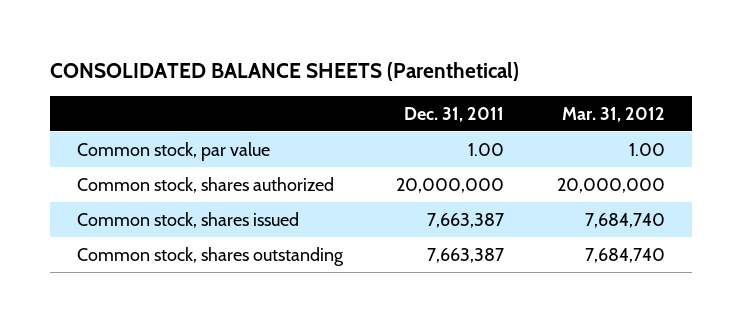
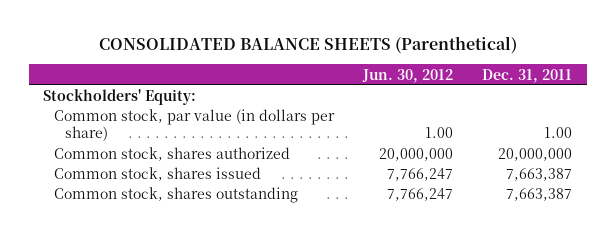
- | Dec. 31, 2011 | Mar. 31, 2012
+ | Jun. 30, 2012 | Dec. 31, 2011
- Common stock, par value | 1.00 | 1.00
+ Stockholders' Equity:
+ Common stock, par value (in dollars per share) | 1.00 | 1.00

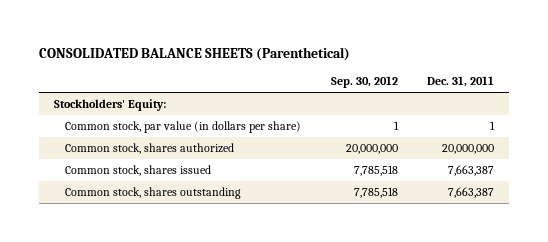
- | Jun. 30, 2012 | Dec. 31, 2011
+ | Sep. 30, 2012 | Dec. 31, 2011
- Common stock, par value (in dollars per share) | 1.00 | 1.00
+ Common stock, par value (in dollars per share) | 1 | 1

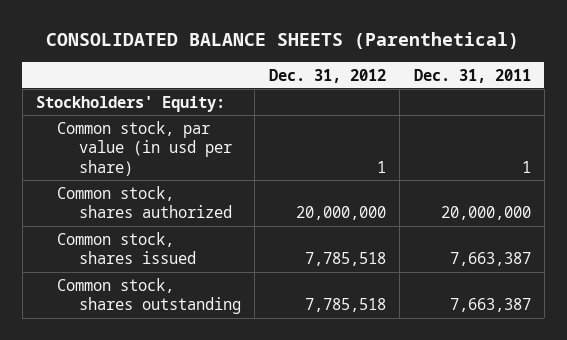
- | Sep. 30, 2012 | Dec. 31, 2011
+ | Dec. 31, 2012 | Dec. 31, 2011
- Common stock, par value (in dollars per share) | 1 | 1
+ Common stock, par value (in usd per share) | 1 | 1

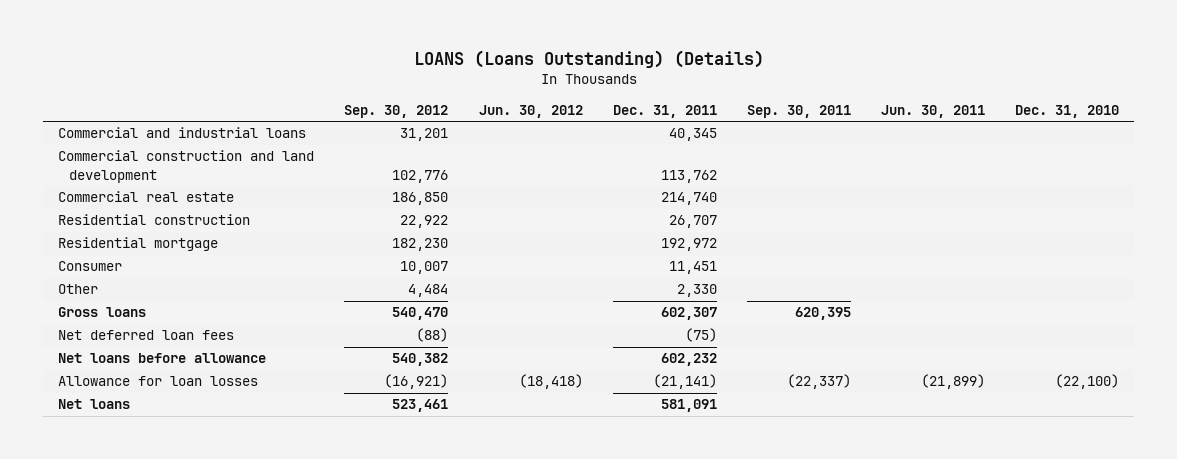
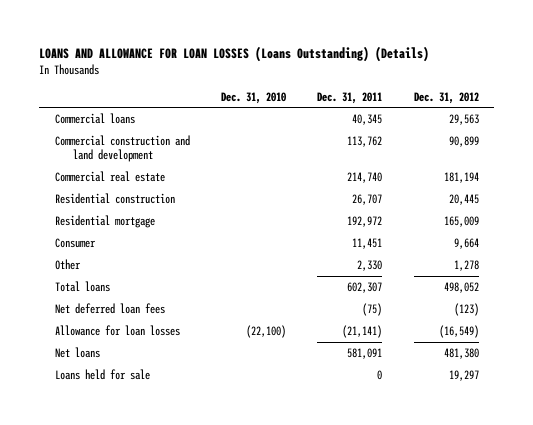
- LOANS (Loans Outstanding) (Details)
+ LOANS AND ALLOWANCE FOR LOAN LOSSES (Loans Outstanding) (Details)
- | Sep. 30, 2012 | Jun. 30, 2012 | Dec. 31, 2011 | Sep. 30, 2011 | Jun. 30, 2011 | Dec. 31, 2010
+ | Dec. 31, 2010 | Dec. 31, 2011 | Dec. 31, 2012
- Commercial and industrial loans | 31,201 | | 40,345 | | |
+ Commercial loans | | 40,345 | 29,563
- Gross loans | 540,470 | | 602,307 | 620,395 | |
+ Total loans | | 602,307 | 498,052
- Net loans before allowance | 540,382 | | 602,232 | | |
+ Loans held for sale | | 0 | 19,297

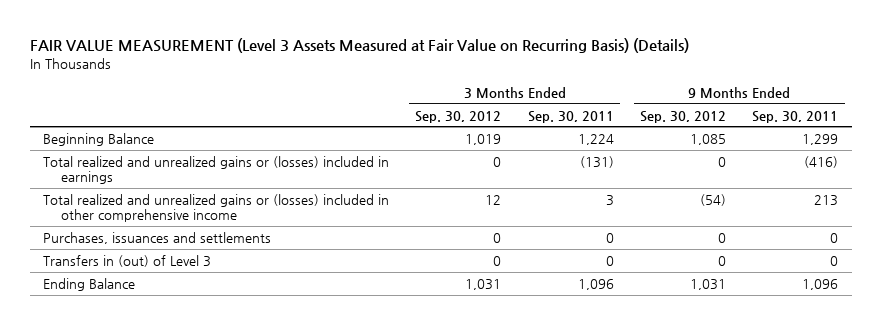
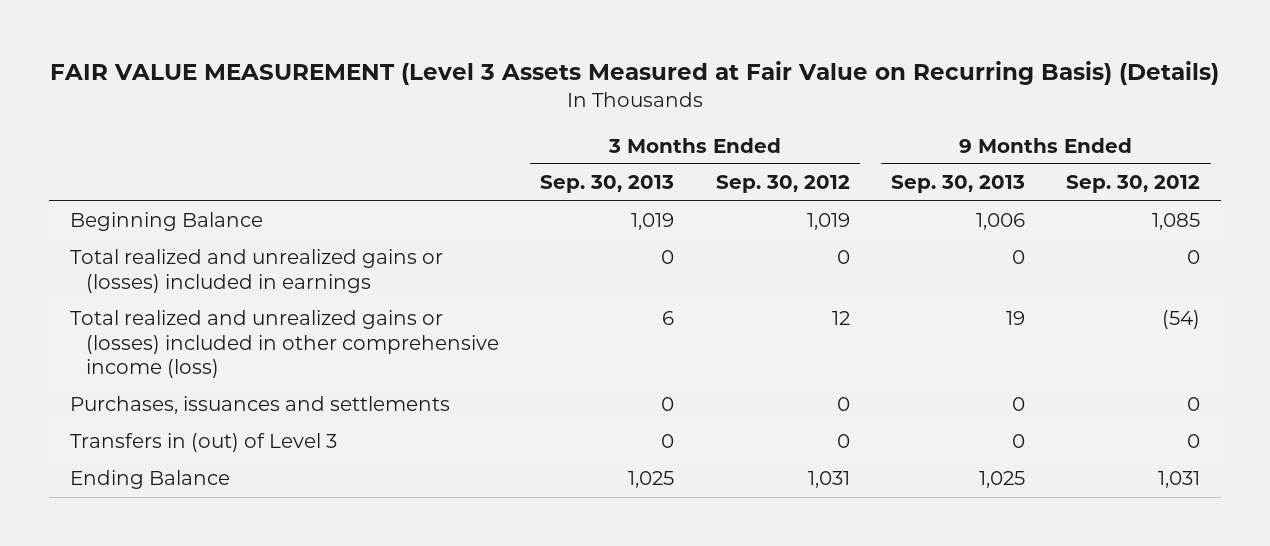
- | 3 Months Ended Sep. 30, 2012 | 3 Months Ended Sep. 30, 2011 | 9 Months Ended Sep. 30, 2012 | 9 Months Ended Sep. 30, 2011
+ | 3 Months Ended Sep. 30, 2013 | 3 Months Ended Sep. 30, 2012 | 9 Months Ended Sep. 30, 2013 | 9 Months Ended Sep. 30, 2012
- Total realized and unrealized gains or (losses) included in other comprehensive income | 12 | 3 | (54) | 213
+ Total realized and unrealized gains or (losses) included in other comprehensive income (loss) | 6 | 12 | 19 | (54)

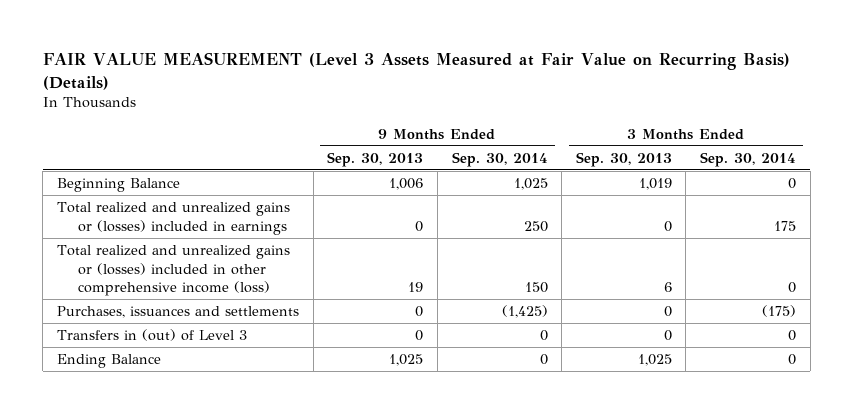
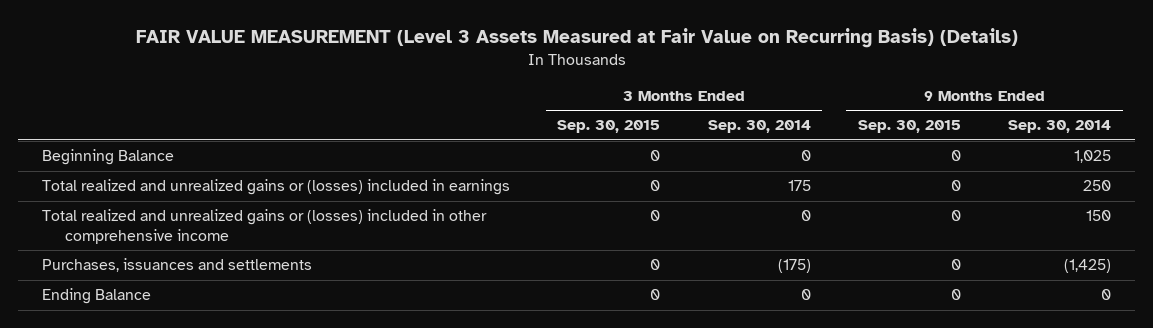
- | 9 Months Ended Sep. 30, 2013 | 9 Months Ended Sep. 30, 2014 | 3 Months Ended Sep. 30, 2013 | 3 Months Ended Sep. 30, 2014
+ | 3 Months Ended Sep. 30, 2015 | 3 Months Ended Sep. 30, 2014 | 9 Months Ended Sep. 30, 2015 | 9 Months Ended Sep. 30, 2014
- Total realized and unrealized gains or (losses) included in other comprehensive income (loss) | 19 | 150 | 6 | 0
+ Total realized and unrealized gains or (losses) included in other comprehensive income | 0 | 0 | 0 | 150
- Transfers in (out) of Level 3 | 0 | 0 | 0 | 0

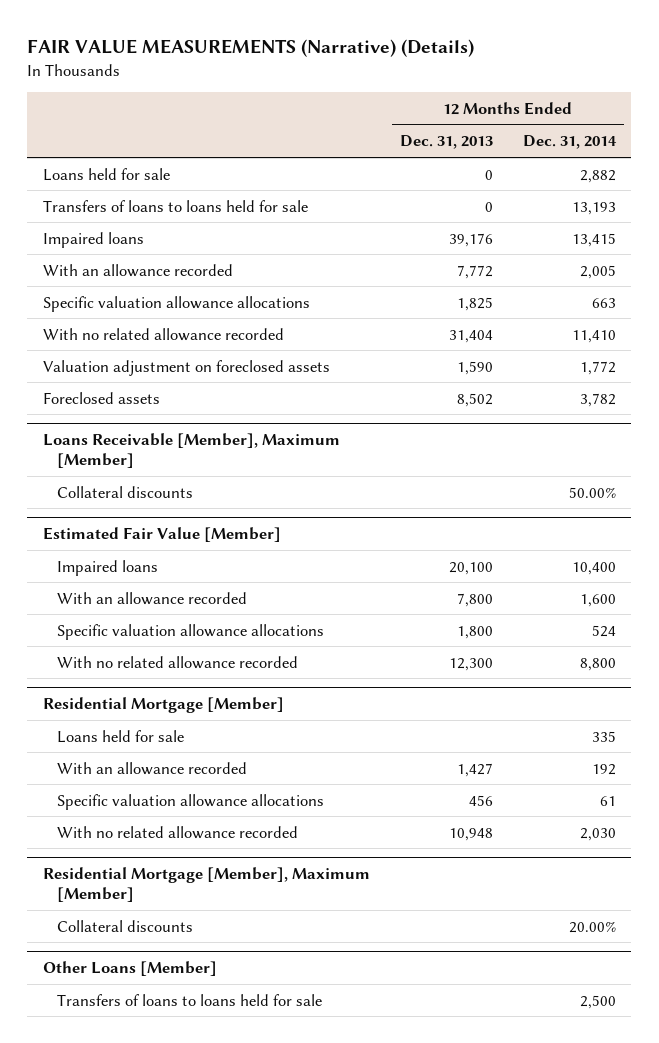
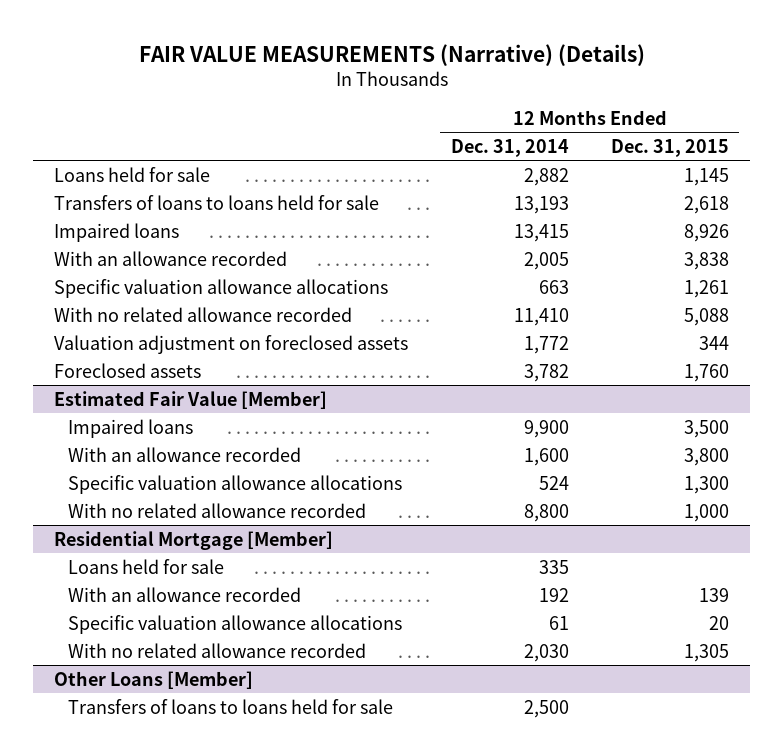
- | 12 Months Ended Dec. 31, 2013 | 12 Months Ended Dec. 31, 2014
+ | 12 Months Ended Dec. 31, 2014 | 12 Months Ended Dec. 31, 2015
- Loans Receivable [Member], Maximum [Member]
- Collateral discounts | | 50.00%
@ Estimated Fair Value [Member]
- Impaired loans | 20,100 | 10,400
+ Impaired loans | 9,900 | 3,500
- Residential Mortgage [Member], Maximum [Member]
- Collateral discounts | | 20.00%

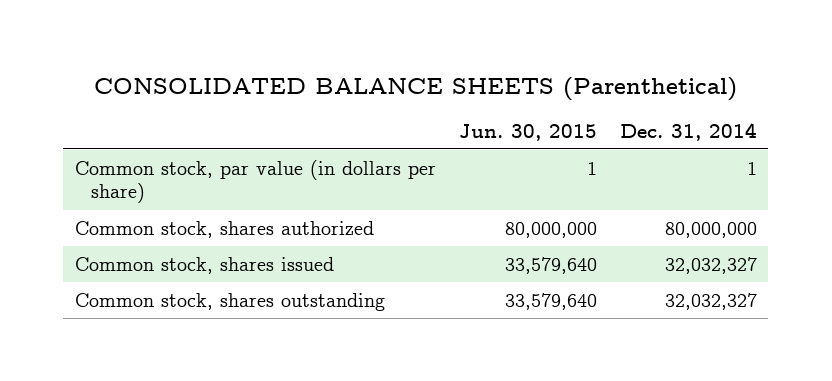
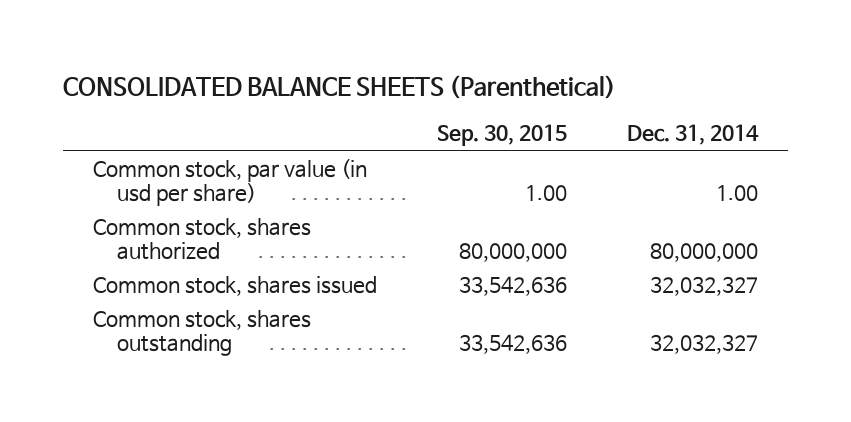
- | Jun. 30, 2015 | Dec. 31, 2014
+ | Sep. 30, 2015 | Dec. 31, 2014
- Common stock, par value (in dollars per share) | 1 | 1
+ Common stock, par value (in usd per share) | 1.00 | 1.00

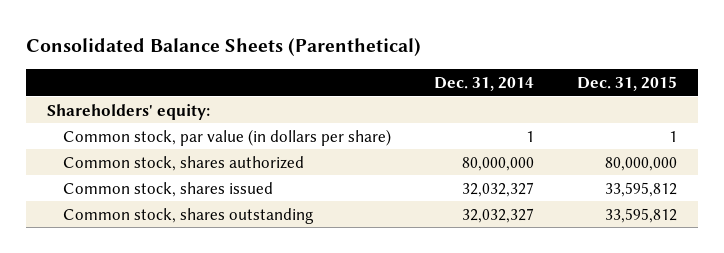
- CONSOLIDATED BALANCE SHEETS (Parenthetical)
+ Consolidated Balance Sheets (Parenthetical)
- | Sep. 30, 2015 | Dec. 31, 2014
+ | Dec. 31, 2014 | Dec. 31, 2015
- Common stock, par value (in usd per share) | 1.00 | 1.00
+ Shareholders' equity:
+ Common stock, par value (in dollars per share) | 1 | 1

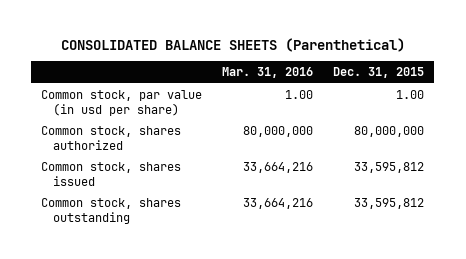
- Consolidated Balance Sheets (Parenthetical)
+ CONSOLIDATED BALANCE SHEETS (Parenthetical)
- | Dec. 31, 2014 | Dec. 31, 2015
+ | Mar. 31, 2016 | Dec. 31, 2015
- Shareholders' equity:
- Common stock, par value (in dollars per share) | 1 | 1
+ Common stock, par value (in usd per share) | 1.00 | 1.00

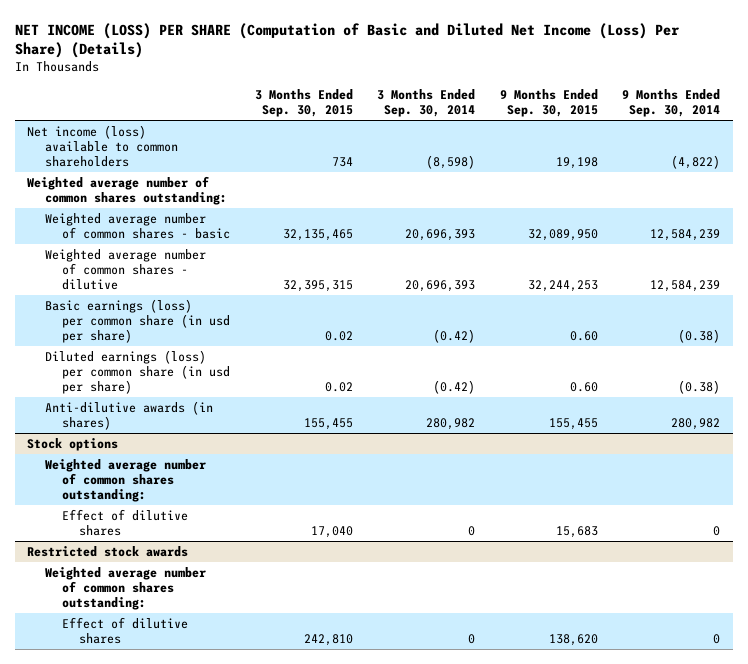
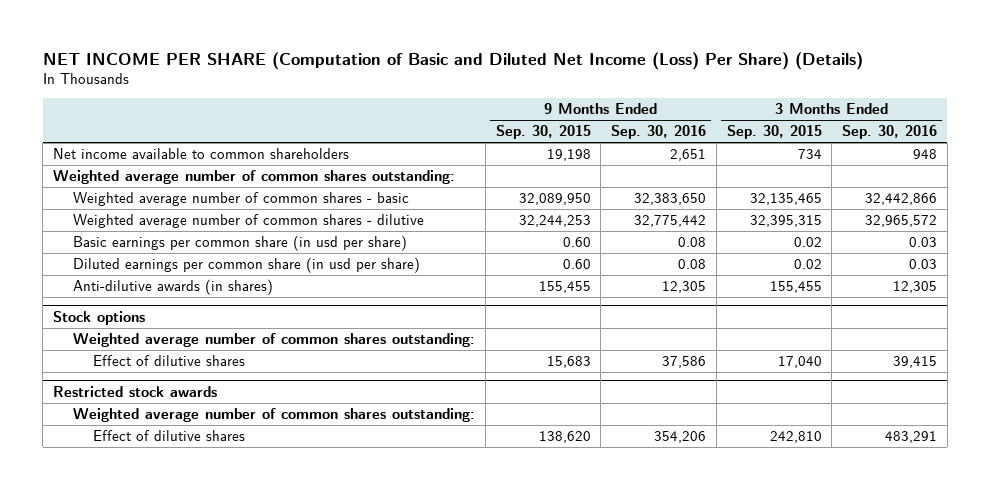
- NET INCOME (LOSS) PER SHARE (Computation of Basic and Diluted Net Income (Loss) Per Share) (Details)
+ NET INCOME PER SHARE (Computation of Basic and Diluted Net Income (Loss) Per Share) (Details)
- | 3 Months Ended Sep. 30, 2015 | 3 Months Ended Sep. 30, 2014 | 9 Months Ended Sep. 30, 2015 | 9 Months Ended Sep. 30, 2014
+ | 9 Months Ended Sep. 30, 2015 | 9 Months Ended Sep. 30, 2016 | 3 Months Ended Sep. 30, 2015 | 3 Months Ended Sep. 30, 2016
- Net income (loss) available to common shareholders | 734 | (8,598) | 19,198 | (4,822)
+ Net income available to common shareholders | 19,198 | 2,651 | 734 | 948
- Basic earnings (loss) per common share (in usd per share) | 0.02 | (0.42) | 0.60 | (0.38)
- Diluted earnings (loss) per common share (in usd per share) | 0.02 | (0.42) | 0.60 | (0.38)
+ Basic earnings per common share (in usd per share) | 0.60 | 0.08 | 0.02 | 0.03
+ Diluted earnings per common share (in usd per share) | 0.60 | 0.08 | 0.02 | 0.03

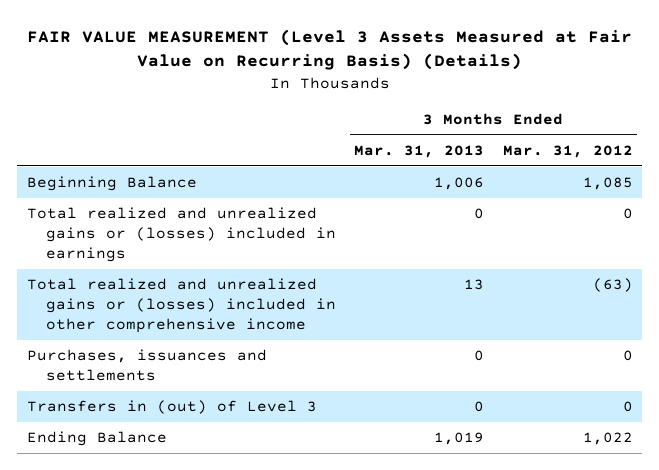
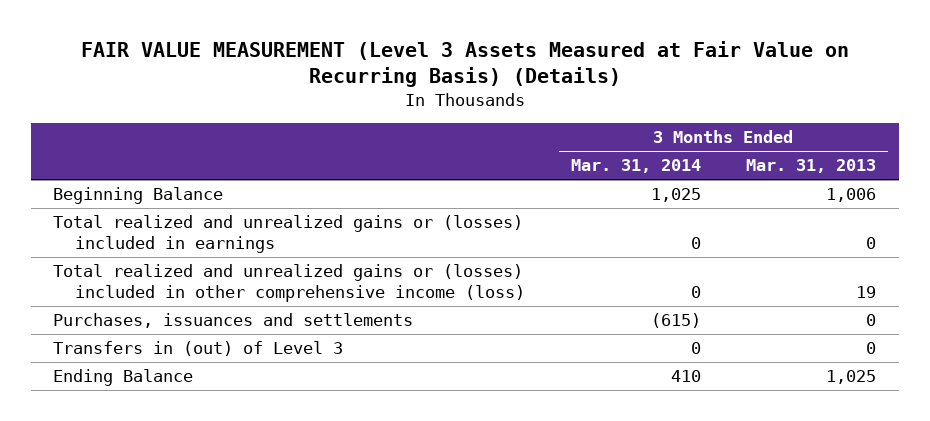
- | 3 Months Ended Mar. 31, 2013 | 3 Months Ended Mar. 31, 2012
+ | 3 Months Ended Mar. 31, 2014 | 3 Months Ended Mar. 31, 2013
- Total realized and unrealized gains or (losses) included in other comprehensive income | 13 | (63)
+ Total realized and unrealized gains or (losses) included in other comprehensive income (loss) | 0 | 19
- Ending Balance | 1,019 | 1,022
+ Ending Balance | 410 | 1,025

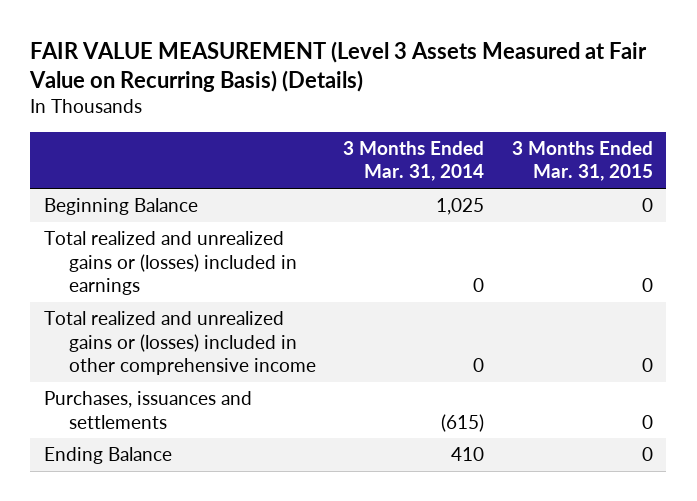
- | 3 Months Ended Mar. 31, 2014 | 3 Months Ended Mar. 31, 2013
+ | 3 Months Ended Mar. 31, 2014 | 3 Months Ended Mar. 31, 2015
- Total realized and unrealized gains or (losses) included in other comprehensive income (loss) | 0 | 19
+ Total realized and unrealized gains or (losses) included in other comprehensive income | 0 | 0
- Transfers in (out) of Level 3 | 0 | 0

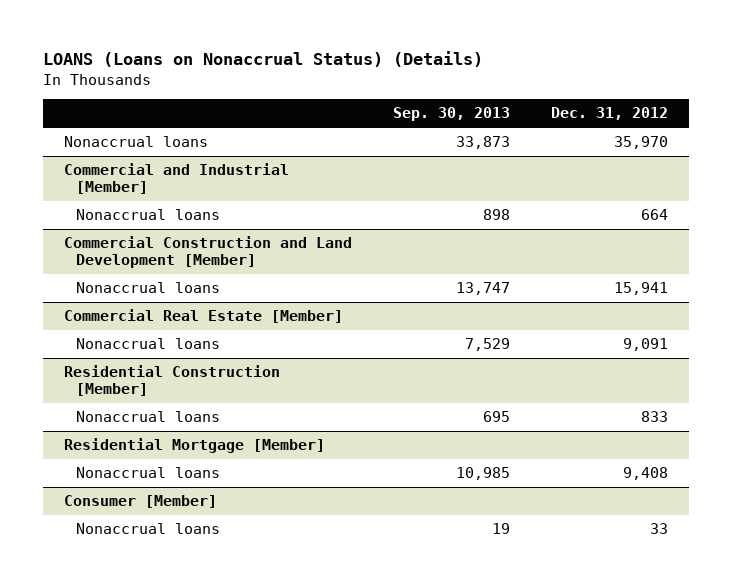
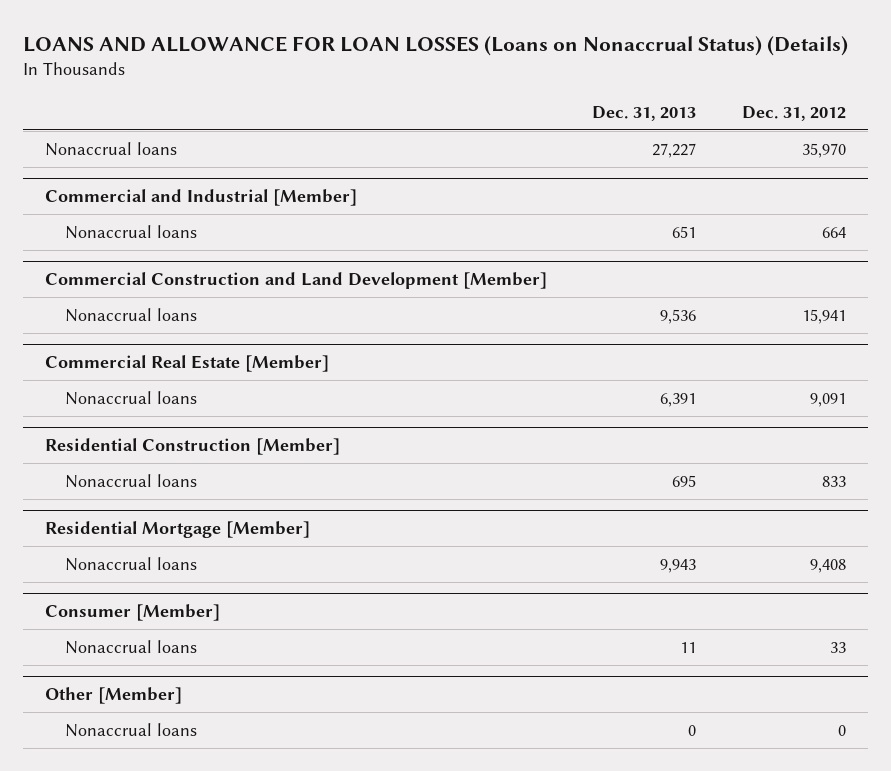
- LOANS (Loans on Nonaccrual Status) (Details)
+ LOANS AND ALLOWANCE FOR LOAN LOSSES (Loans on Nonaccrual Status) (Details)
- | Sep. 30, 2013 | Dec. 31, 2012
+ | Dec. 31, 2013 | Dec. 31, 2012
+ Other [Member]
+ Nonaccrual loans | 0 | 0

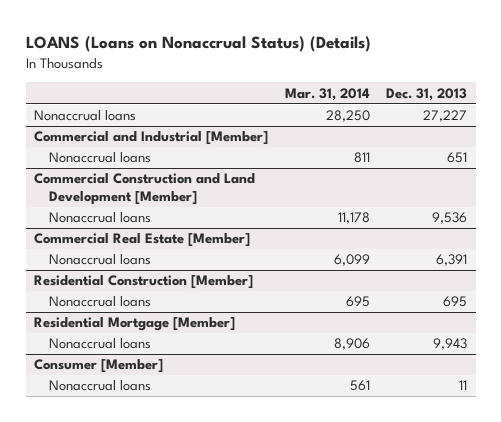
- LOANS AND ALLOWANCE FOR LOAN LOSSES (Loans on Nonaccrual Status) (Details)
+ LOANS (Loans on Nonaccrual Status) (Details)
- | Dec. 31, 2013 | Dec. 31, 2012
+ | Mar. 31, 2014 | Dec. 31, 2013
- Other [Member]
- Nonaccrual loans | 0 | 0

